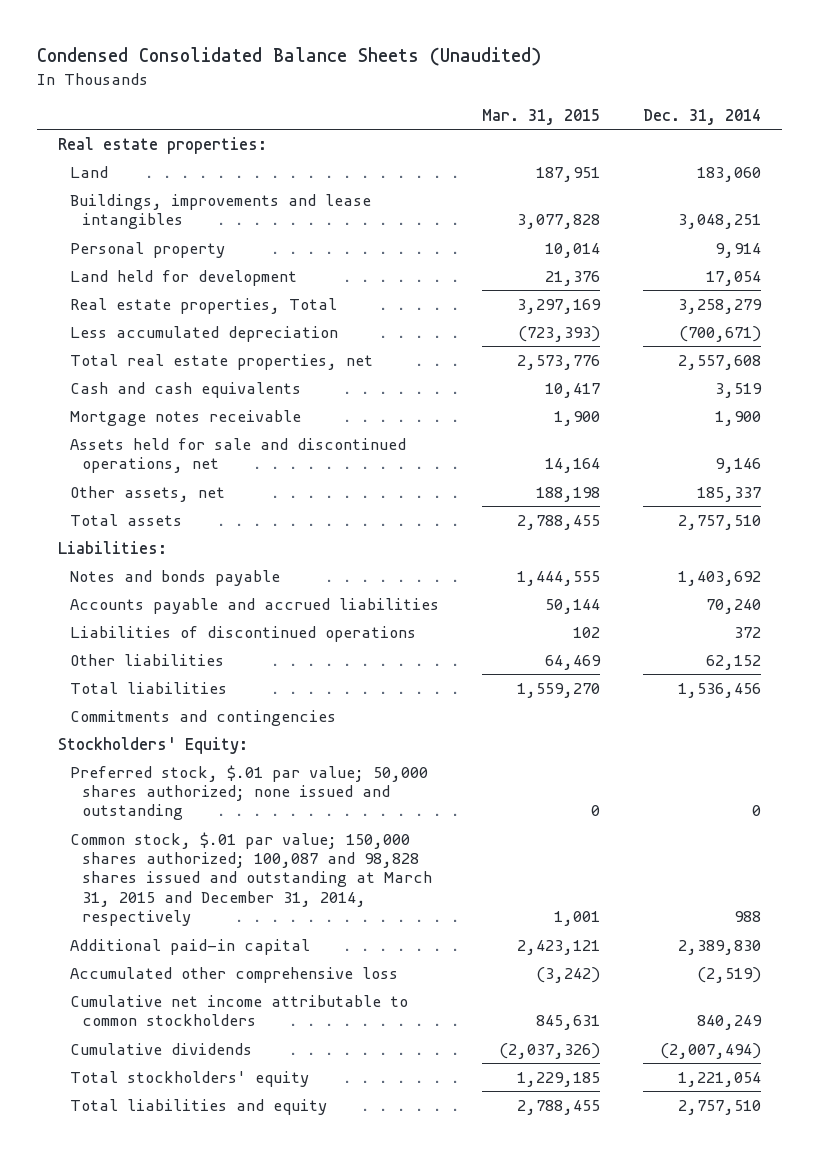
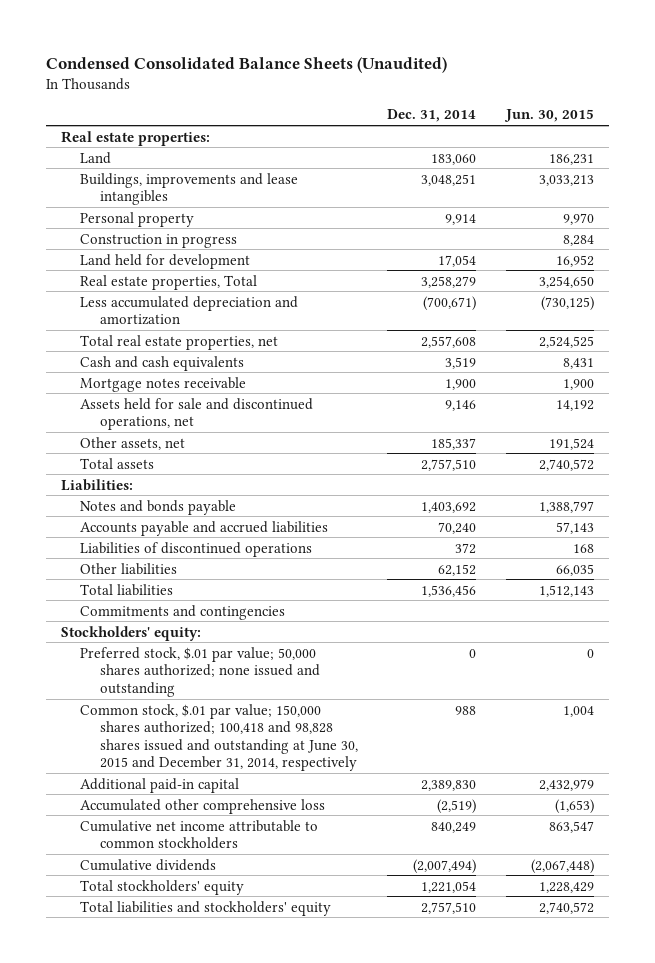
- | Mar. 31, 2015 | Dec. 31, 2014
+ | Dec. 31, 2014 | Jun. 30, 2015
+ Construction in progress | | 8,284
- Less accumulated depreciation | (723,393) | (700,671)
+ Less accumulated depreciation and amortization | (700,671) | (730,125)
- Stockholders' Equity:
+ Stockholders' equity:
- Common stock, $.01 par value; 150,000 shares authorized; 100,087 and 98,828 shares issued and outstanding at March 31, 2015 and December 31, 2014, respectively | 1,001 | 988
+ Common stock, $.01 par value; 150,000 shares authorized; 100,418 and 98,828 shares issued and outstanding at June 30, 2015 and December 31, 2014, respectively | 988 | 1,004
- Total liabilities and equity | 2,788,455 | 2,757,510
+ Total liabilities and stockholders' equity | 2,757,510 | 2,740,572

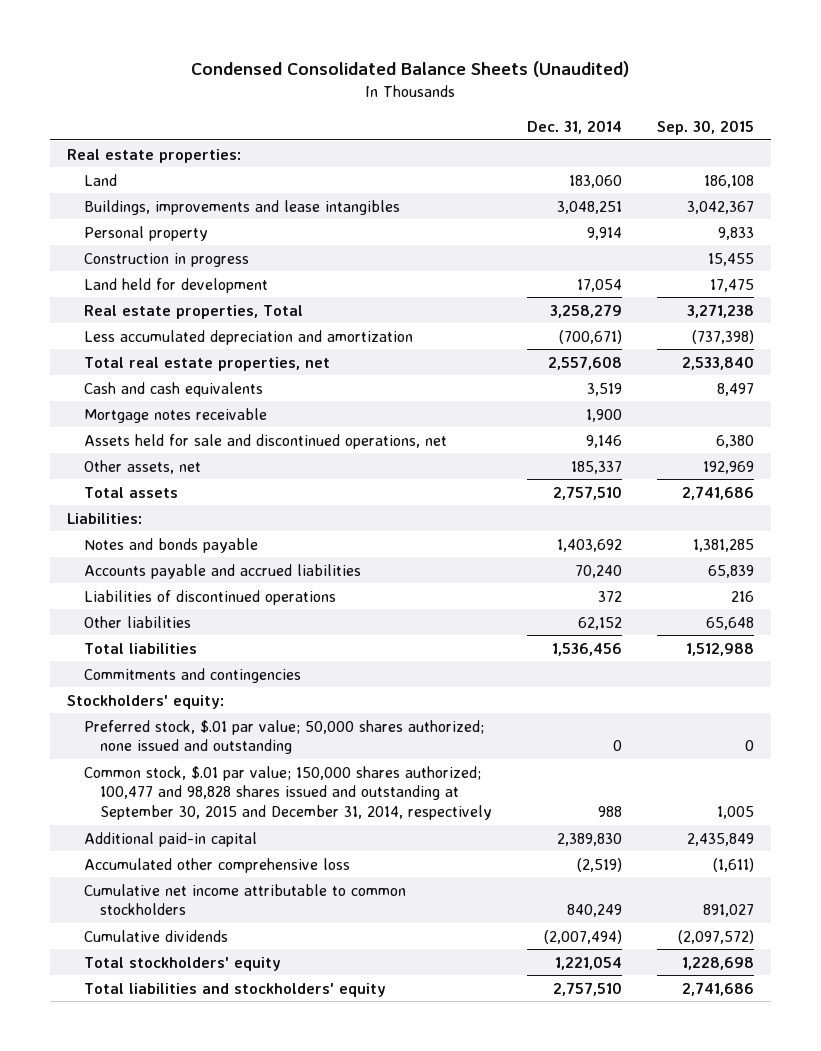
- | Dec. 31, 2014 | Jun. 30, 2015
+ | Dec. 31, 2014 | Sep. 30, 2015
- Common stock, $.01 par value; 150,000 shares authorized; 100,418 and 98,828 shares issued and outstanding at June 30, 2015 and December 31, 2014, respectively | 988 | 1,004
+ Common stock, $.01 par value; 150,000 shares authorized; 100,477 and 98,828 shares issued and outstanding at September 30, 2015 and December 31, 2014, respectively | 988 | 1,005

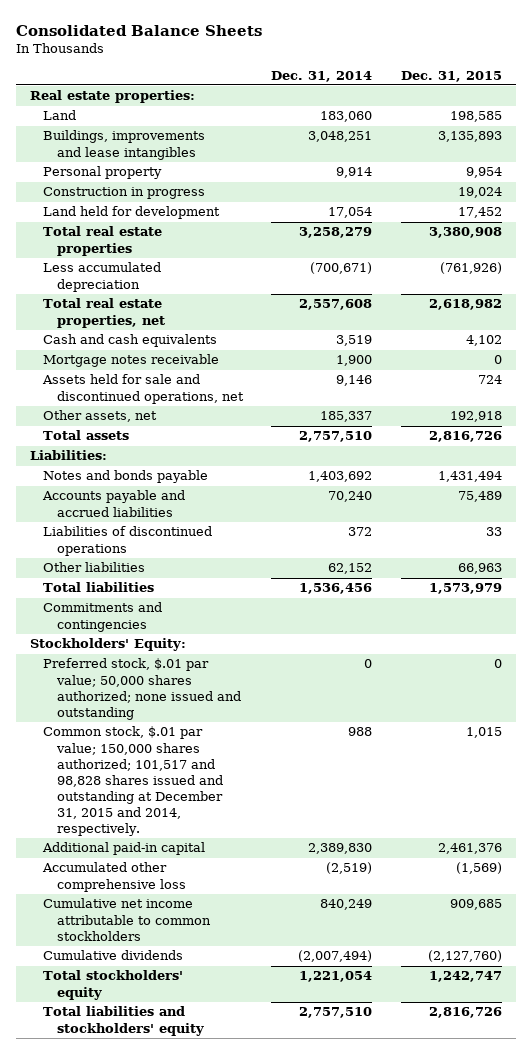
- Condensed Consolidated Balance Sheets (Unaudited)
+ Consolidated Balance Sheets
- | Dec. 31, 2014 | Sep. 30, 2015
+ | Dec. 31, 2014 | Dec. 31, 2015
- Real estate properties, Total | 3,258,279 | 3,271,238
- Less accumulated depreciation and amortization | (700,671) | (737,398)
+ Total real estate properties | 3,258,279 | 3,380,908
+ Less accumulated depreciation | (700,671) | (761,926)
- Stockholders' equity:
+ Stockholders' Equity:
- Common stock, $.01 par value; 150,000 shares authorized; 100,477 and 98,828 shares issued and outstanding at September 30, 2015 and December 31, 2014, respectively | 988 | 1,005
+ Common stock, $.01 par value; 150,000 shares authorized; 101,517 and 98,828 shares issued and outstanding at December 31, 2015 and 2014, respectively. | 988 | 1,015

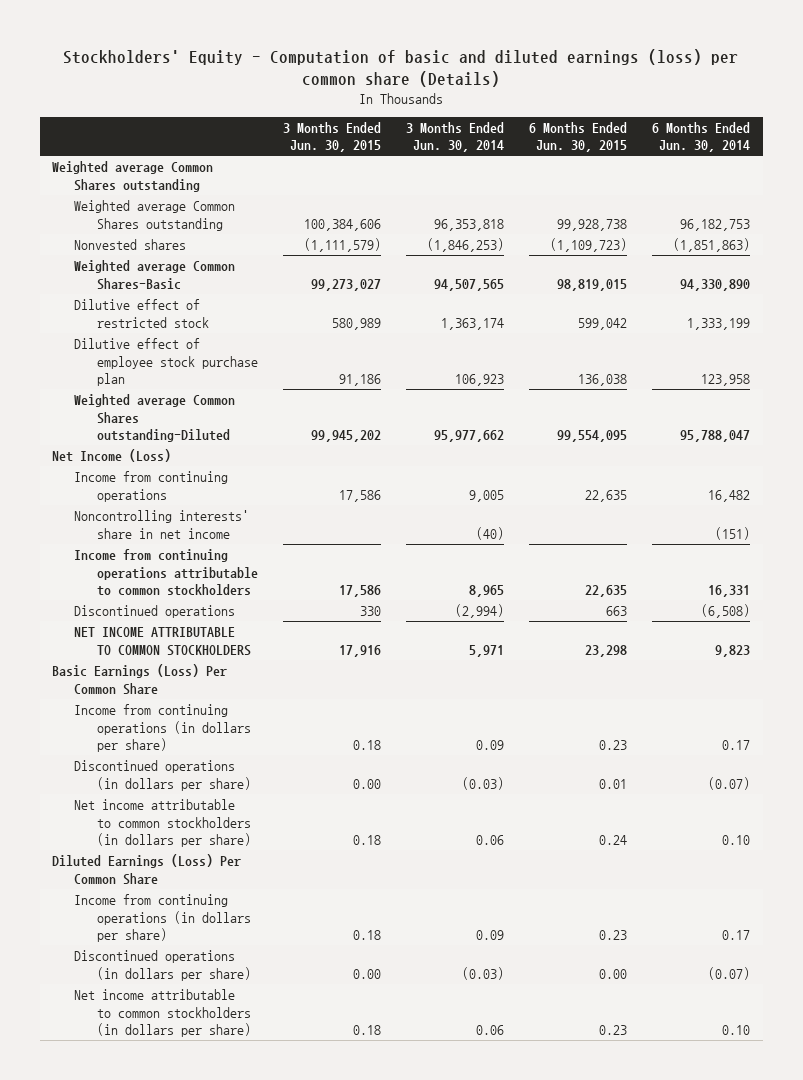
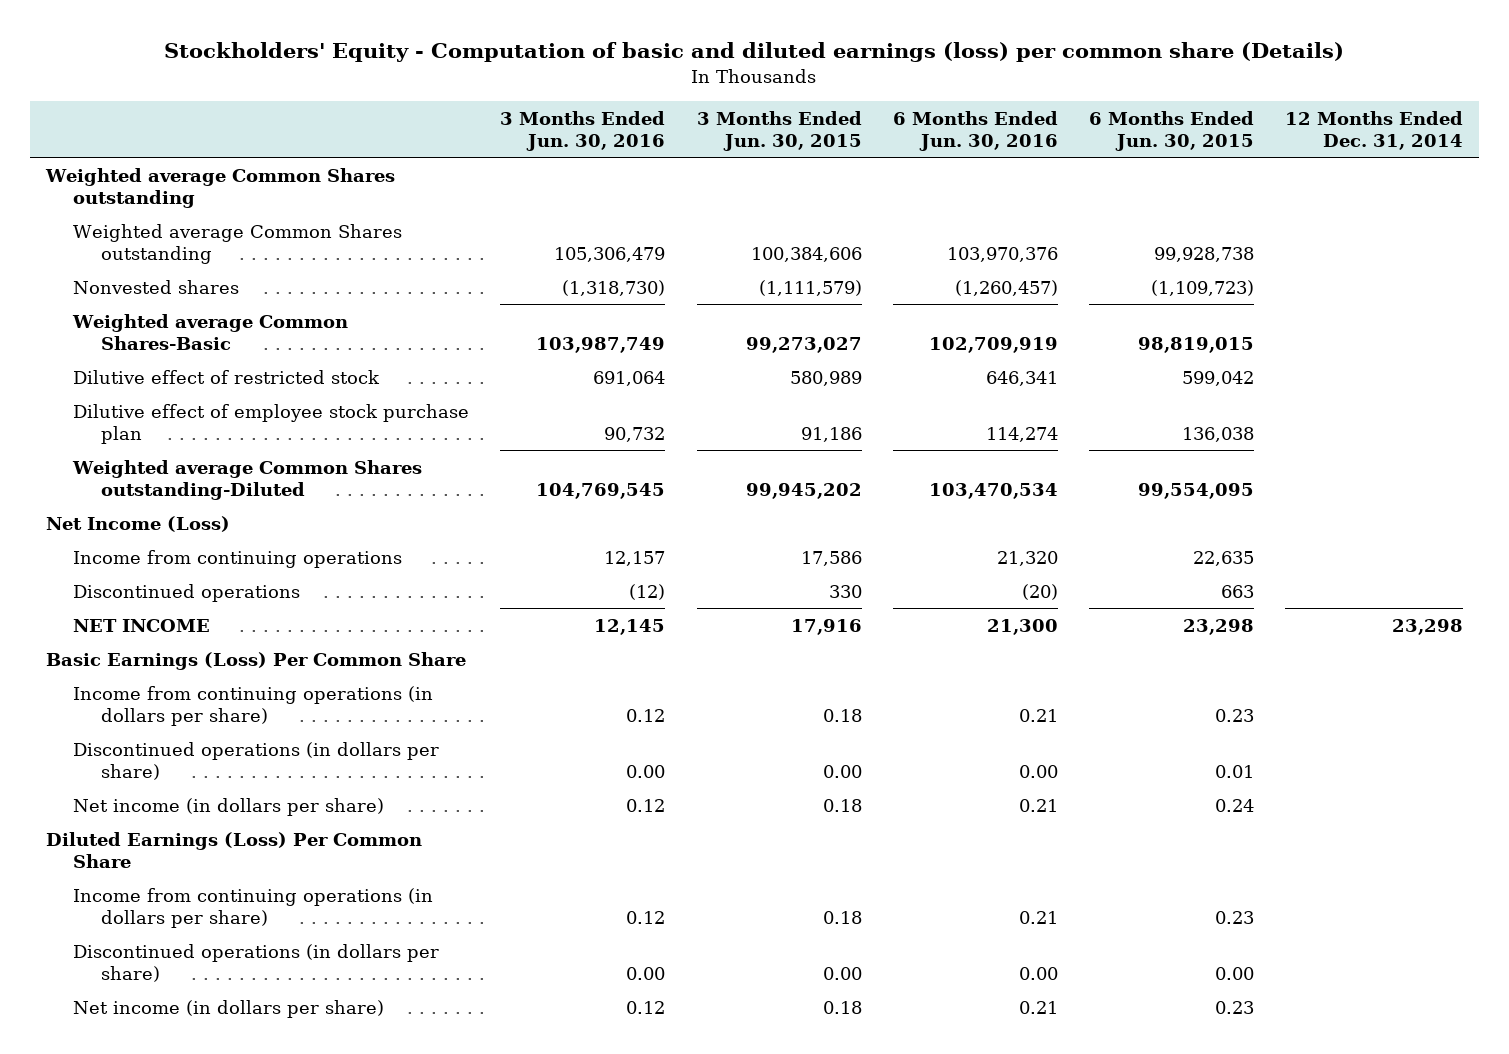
- | 3 Months Ended Jun. 30, 2015 | 3 Months Ended Jun. 30, 2014 | 6 Months Ended Jun. 30, 2015 | 6 Months Ended Jun. 30, 2014
+ | 3 Months Ended Jun. 30, 2016 | 3 Months Ended Jun. 30, 2015 | 6 Months Ended Jun. 30, 2016 | 6 Months Ended Jun. 30, 2015 | 12 Months Ended Dec. 31, 2014
- Noncontrolling interests' share in net income | | (40) | | (151)
- Income from continuing operations attributable to common stockholders | 17,586 | 8,965 | 22,635 | 16,331
- NET INCOME ATTRIBUTABLE TO COMMON STOCKHOLDERS | 17,916 | 5,971 | 23,298 | 9,823
+ NET INCOME | 12,145 | 17,916 | 21,300 | 23,298 | 23,298
- Net income attributable to common stockholders (in dollars per share) | 0.18 | 0.06 | 0.24 | 0.10
+ Net income (in dollars per share) | 0.12 | 0.18 | 0.21 | 0.24 |
- Net income attributable to common stockholders (in dollars per share) | 0.18 | 0.06 | 0.23 | 0.10
+ Net income (in dollars per share) | 0.12 | 0.18 | 0.21 | 0.23 |

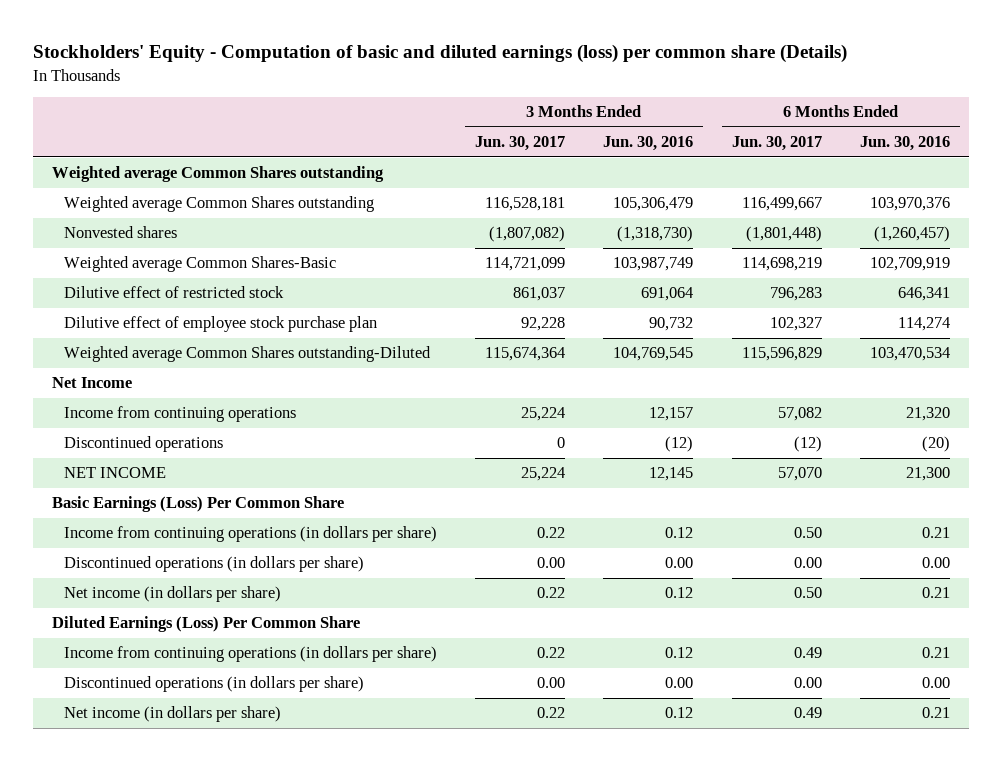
- | 3 Months Ended Jun. 30, 2016 | 3 Months Ended Jun. 30, 2015 | 6 Months Ended Jun. 30, 2016 | 6 Months Ended Jun. 30, 2015 | 12 Months Ended Dec. 31, 2014
+ | 3 Months Ended Jun. 30, 2017 | 3 Months Ended Jun. 30, 2016 | 6 Months Ended Jun. 30, 2017 | 6 Months Ended Jun. 30, 2016
- Net Income (Loss)
+ Net Income

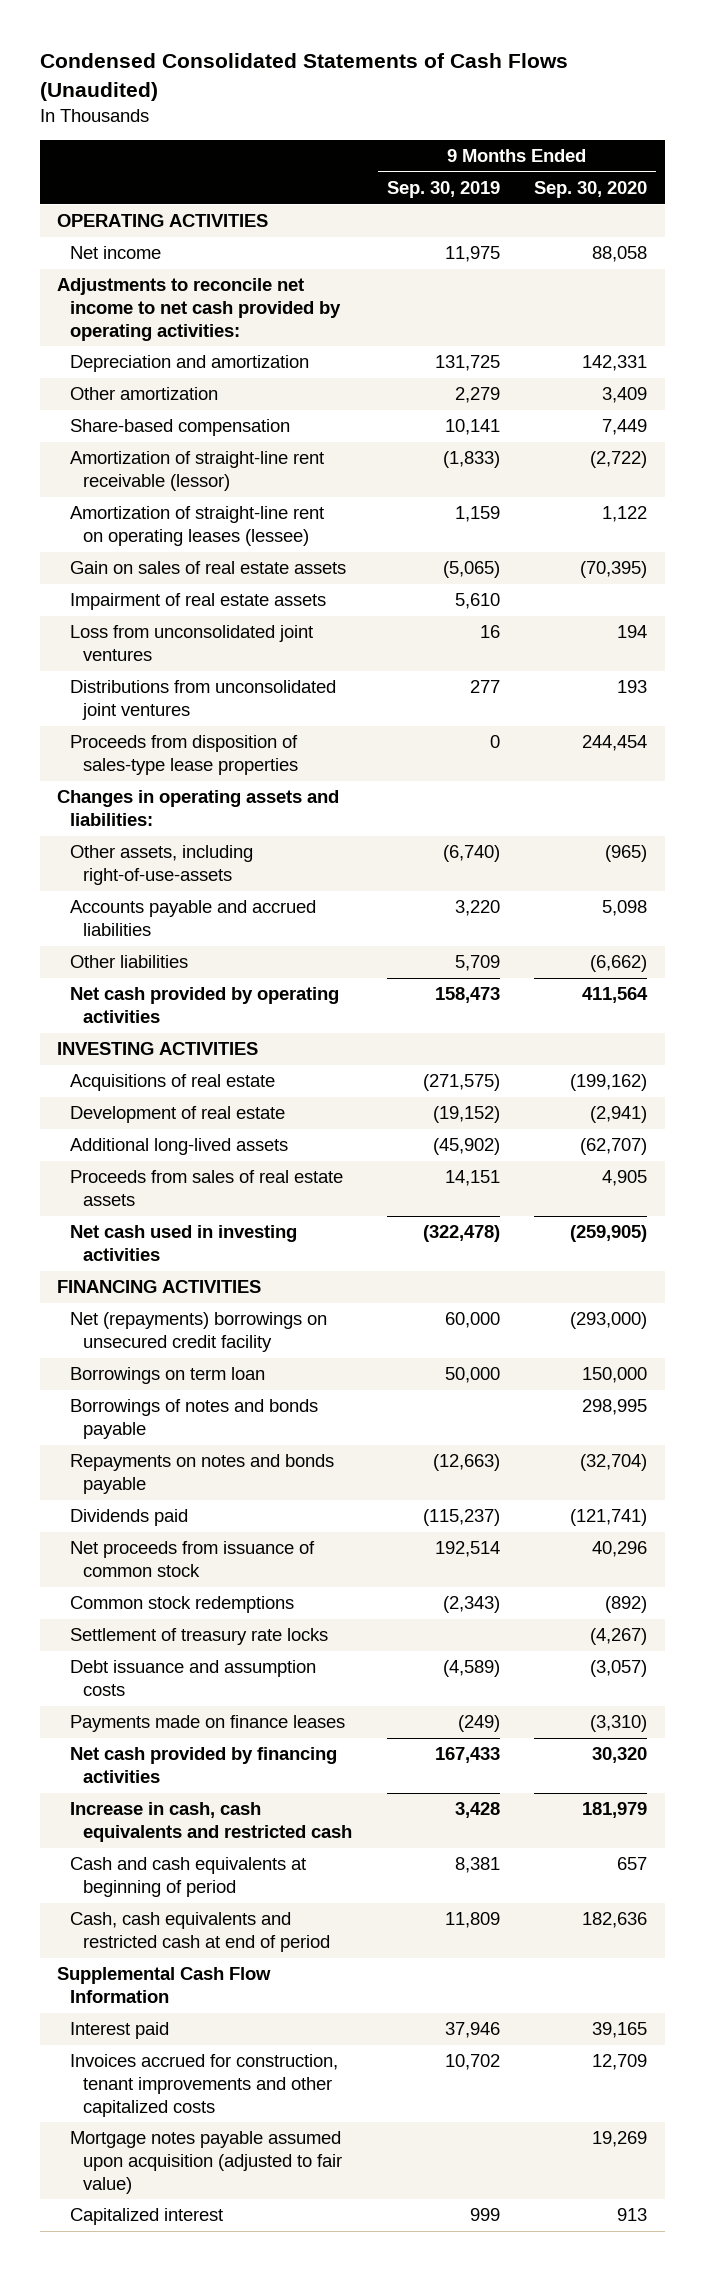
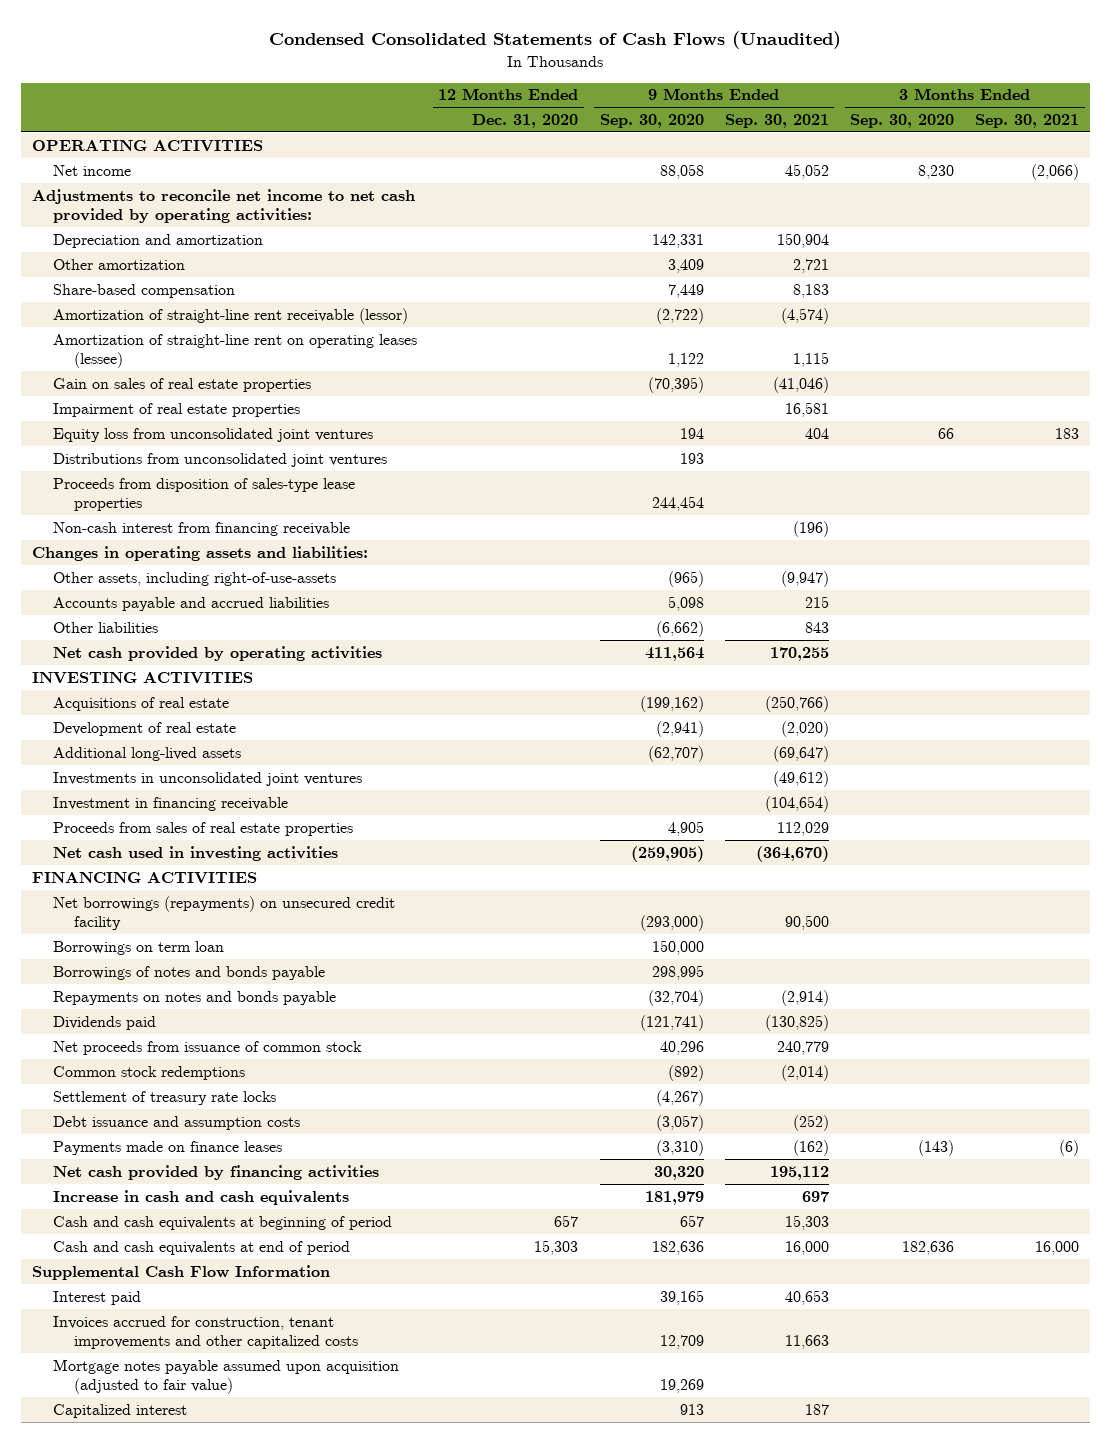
- | 9 Months Ended Sep. 30, 2019 | 9 Months Ended Sep. 30, 2020
+ | 12 Months Ended Dec. 31, 2020 | 9 Months Ended Sep. 30, 2020 | 9 Months Ended Sep. 30, 2021 | 3 Months Ended Sep. 30, 2020 | 3 Months Ended Sep. 30, 2021
- Gain on sales of real estate assets | (5,065) | (70,395)
- Impairment of real estate assets | 5,610 |
- Loss from unconsolidated joint ventures | 16 | 194
+ Gain on sales of real estate properties | | (70,395) | (41,046) | |
+ Impairment of real estate properties | | | 16,581 | |
+ Equity loss from unconsolidated joint ventures | | 194 | 404 | 66 | 183
+ Non-cash interest from financing receivable | | | (196) | |
- Proceeds from sales of real estate assets | 14,151 | 4,905
+ Investments in unconsolidated joint ventures | | | (49,612) | |
+ Investment in financing receivable | | | (104,654) | |
+ Proceeds from sales of real estate properties | | 4,905 | 112,029 | |
- Net (repayments) borrowings on unsecured credit facility | 60,000 | (293,000)
+ Net borrowings (repayments) on unsecured credit facility | | (293,000) | 90,500 | |
- Increase in cash, cash equivalents and restricted cash | 3,428 | 181,979
+ Increase in cash and cash equivalents | | 181,979 | 697 | |
- Cash, cash equivalents and restricted cash at end of period | 11,809 | 182,636
+ Cash and cash equivalents at end of period | 15,303 | 182,636 | 16,000 | 182,636 | 16,000

